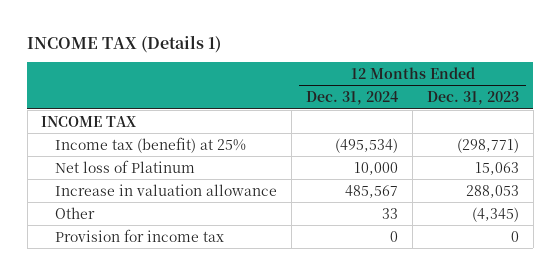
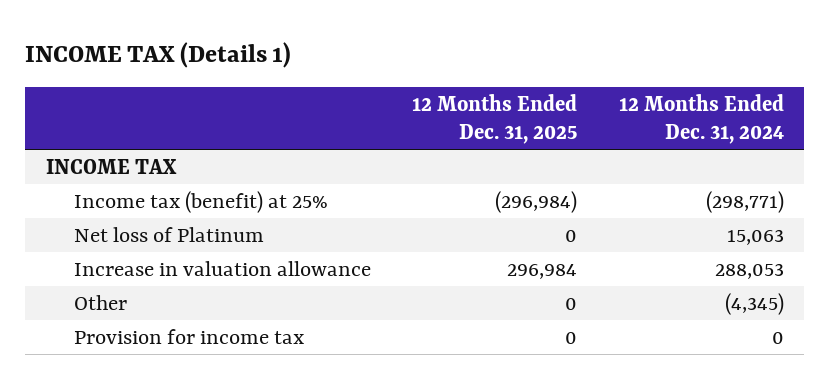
- | 12 Months Ended Dec. 31, 2024 | 12 Months Ended Dec. 31, 2023
+ | 12 Months Ended Dec. 31, 2025 | 12 Months Ended Dec. 31, 2024
- Income tax (benefit) at 25% | (495,534) | (298,771)
- Net loss of Platinum | 10,000 | 15,063
- Increase in valuation allowance | 485,567 | 288,053
- Other | 33 | (4,345)
+ Income tax (benefit) at 25% | (296,984) | (298,771)
+ Net loss of Platinum | 0 | 15,063
+ Increase in valuation allowance | 296,984 | 288,053
+ Other | 0 | (4,345)

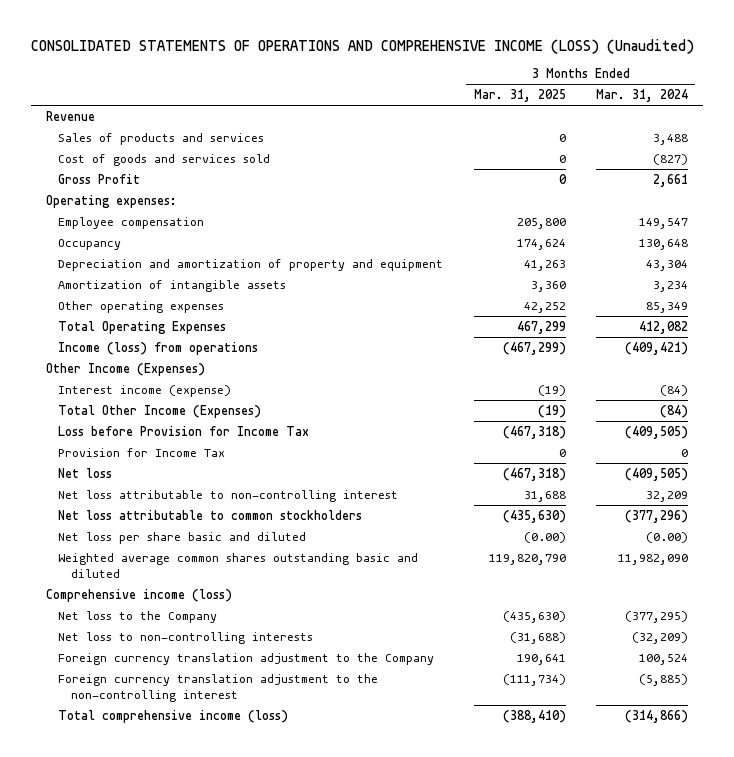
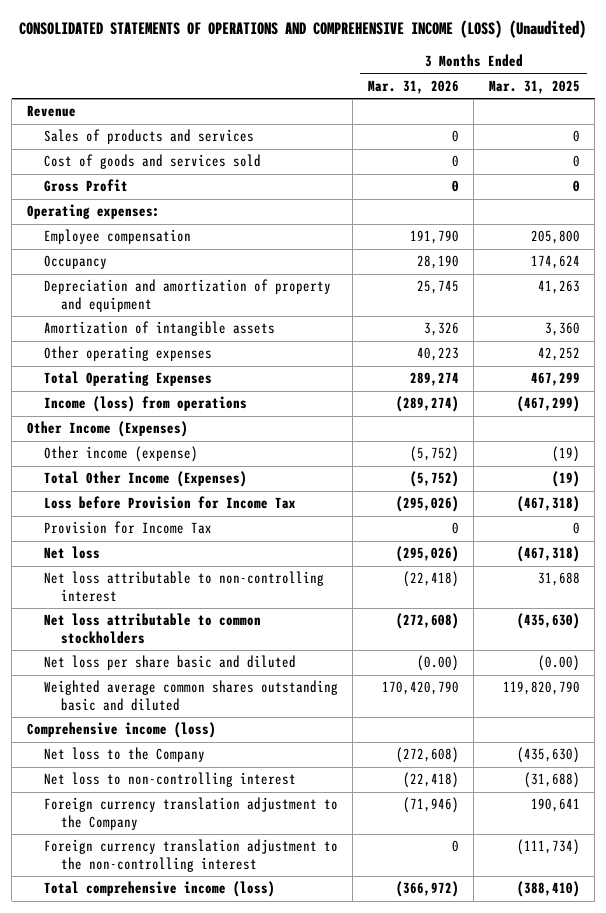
- | 3 Months Ended Mar. 31, 2025 | 3 Months Ended Mar. 31, 2024
+ | 3 Months Ended Mar. 31, 2026 | 3 Months Ended Mar. 31, 2025
- Interest income (expense) | (19) | (84)
+ Other income (expense) | (5,752) | (19)
- Net loss to non-controlling interests | (31,688) | (32,209)
+ Net loss to non-controlling interest | (22,418) | (31,688)

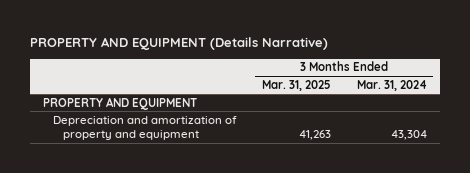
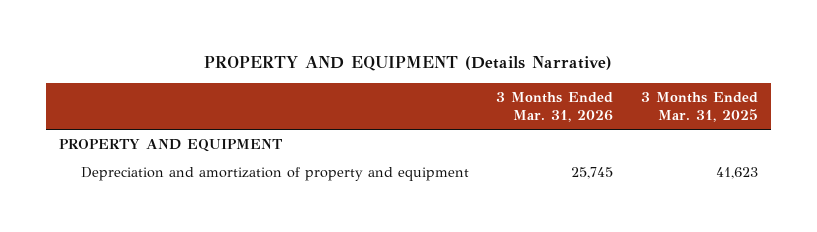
- | 3 Months Ended Mar. 31, 2025 | 3 Months Ended Mar. 31, 2024
+ | 3 Months Ended Mar. 31, 2026 | 3 Months Ended Mar. 31, 2025
- Depreciation and amortization of property and equipment | 41,263 | 43,304
+ Depreciation and amortization of property and equipment | 25,745 | 41,623

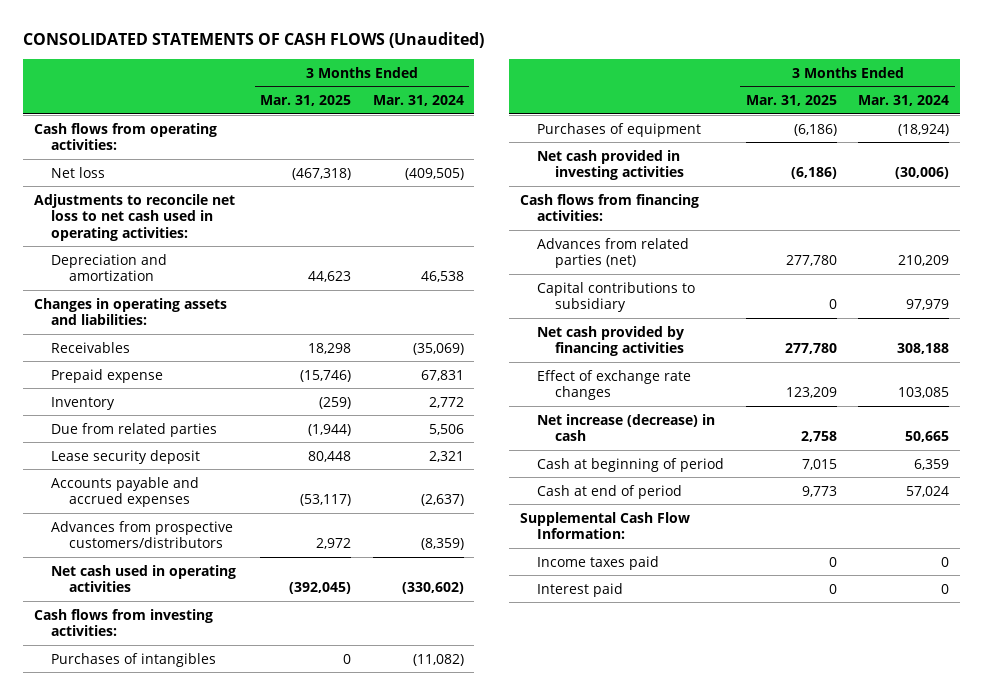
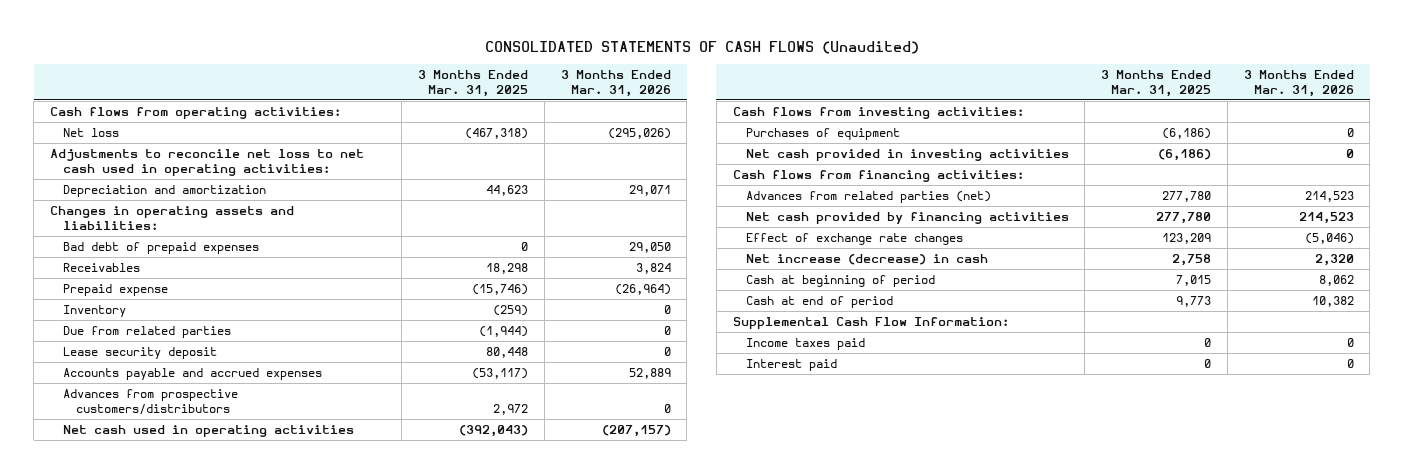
- | 3 Months Ended Mar. 31, 2025 | 3 Months Ended Mar. 31, 2024
+ | 3 Months Ended Mar. 31, 2025 | 3 Months Ended Mar. 31, 2026
+ Bad debt of prepaid expenses | 0 | 29,050
- Net cash used in operating activities | (392,045) | (330,602)
+ Net cash used in operating activities | (392,043) | (207,157)
- Purchases of intangibles | 0 | (11,082)
- Capital contributions to subsidiary | 0 | 97,979

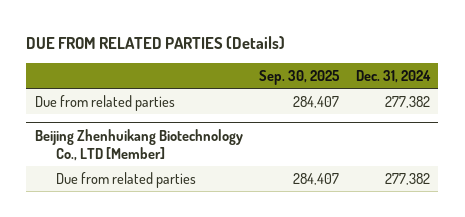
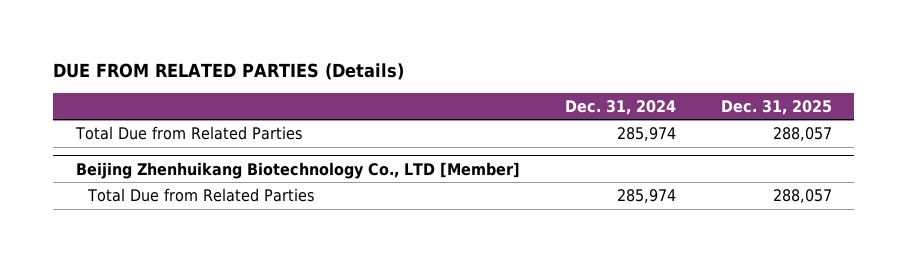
- | Sep. 30, 2025 | Dec. 31, 2024
+ | Dec. 31, 2024 | Dec. 31, 2025
- Due from related parties | 284,407 | 277,382
+ Total Due from Related Parties | 285,974 | 288,057
@ Beijing Zhenhuikang Biotechnology Co., LTD [Member]
- Due from related parties | 284,407 | 277,382
+ Total Due from Related Parties | 285,974 | 288,057

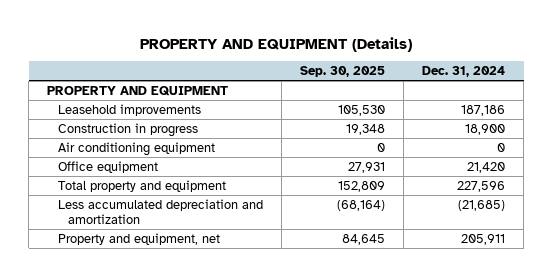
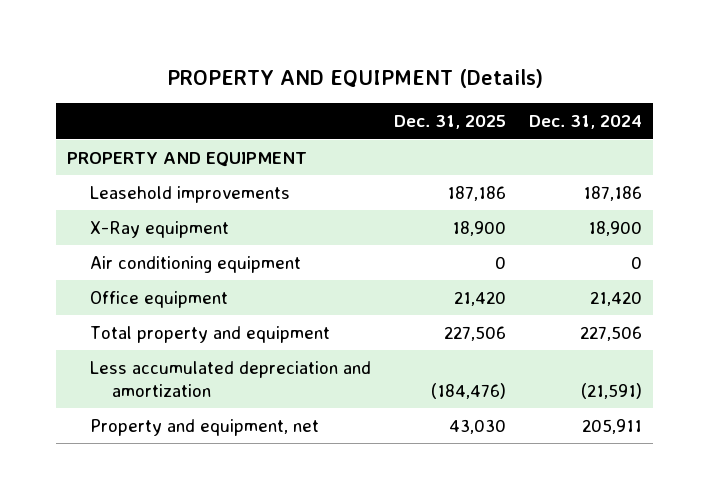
- | Sep. 30, 2025 | Dec. 31, 2024
+ | Dec. 31, 2025 | Dec. 31, 2024
- Construction in progress | 19,348 | 18,900
+ X-Ray equipment | 18,900 | 18,900
- Total property and equipment | 152,809 | 227,596
- Less accumulated depreciation and amortization | (68,164) | (21,685)
+ Total property and equipment | 227,506 | 227,506
+ Less accumulated depreciation and amortization | (184,476) | (21,591)

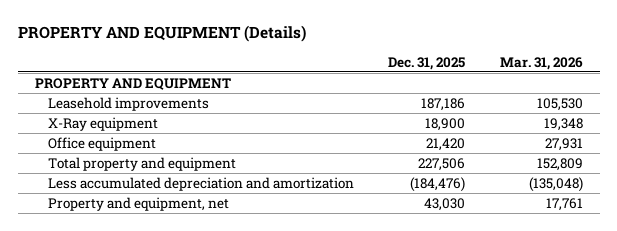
- | Dec. 31, 2025 | Dec. 31, 2024
+ | Dec. 31, 2025 | Mar. 31, 2026
- Air conditioning equipment | 0 | 0

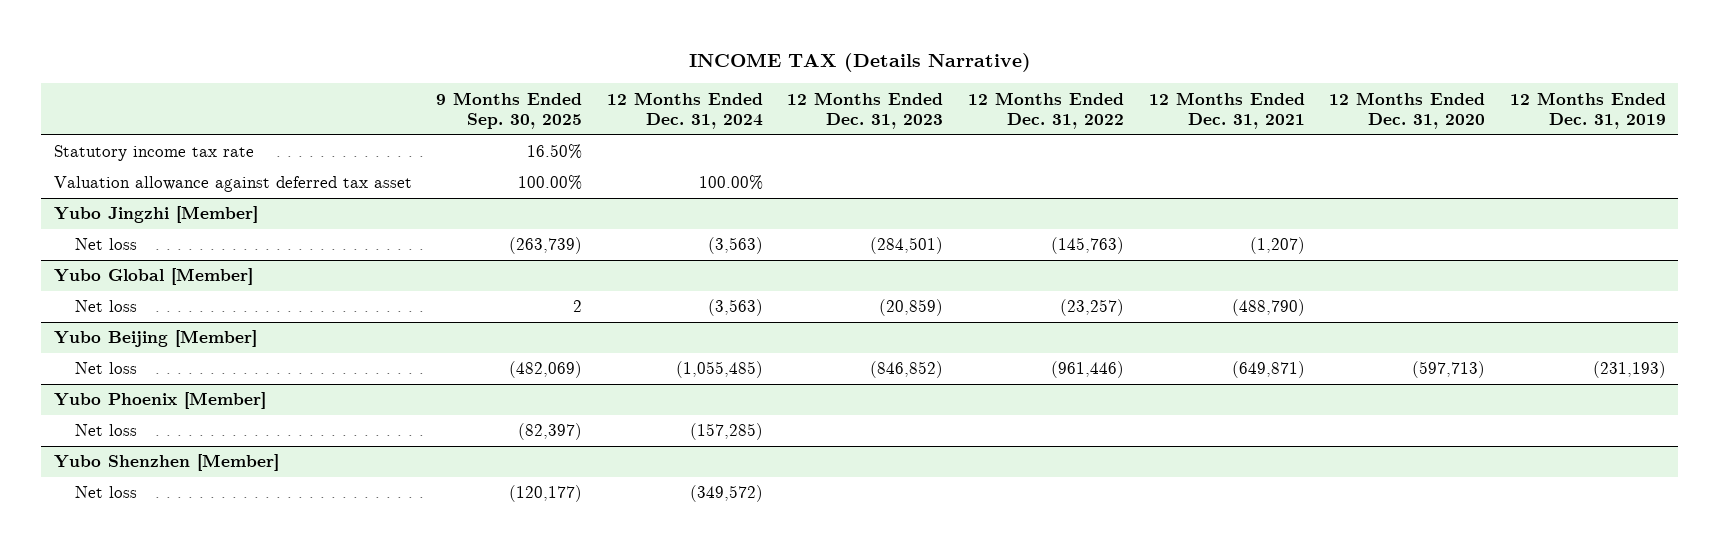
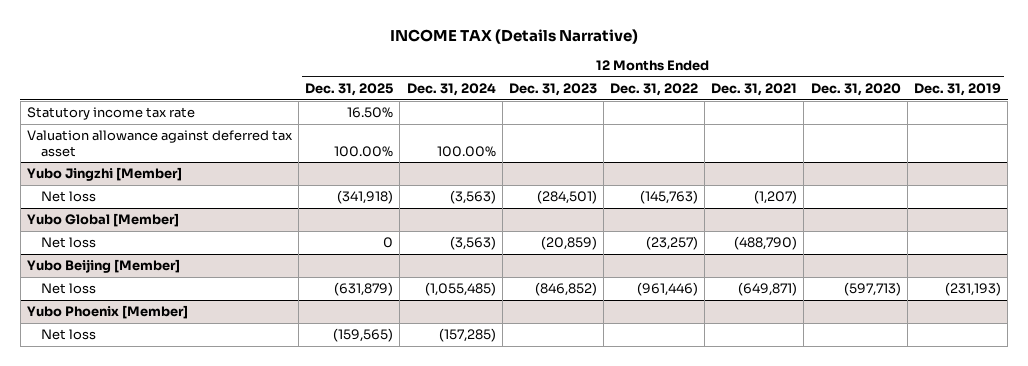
- | 9 Months Ended Sep. 30, 2025 | 12 Months Ended Dec. 31, 2024 | 12 Months Ended Dec. 31, 2023 | 12 Months Ended Dec. 31, 2022 | 12 Months Ended Dec. 31, 2021 | 12 Months Ended Dec. 31, 2020 | 12 Months Ended Dec. 31, 2019
+ | 12 Months Ended Dec. 31, 2025 | 12 Months Ended Dec. 31, 2024 | 12 Months Ended Dec. 31, 2023 | 12 Months Ended Dec. 31, 2022 | 12 Months Ended Dec. 31, 2021 | 12 Months Ended Dec. 31, 2020 | 12 Months Ended Dec. 31, 2019
- Yubo Shenzhen [Member]
- Net loss | (120,177) | (349,572) | | | | |

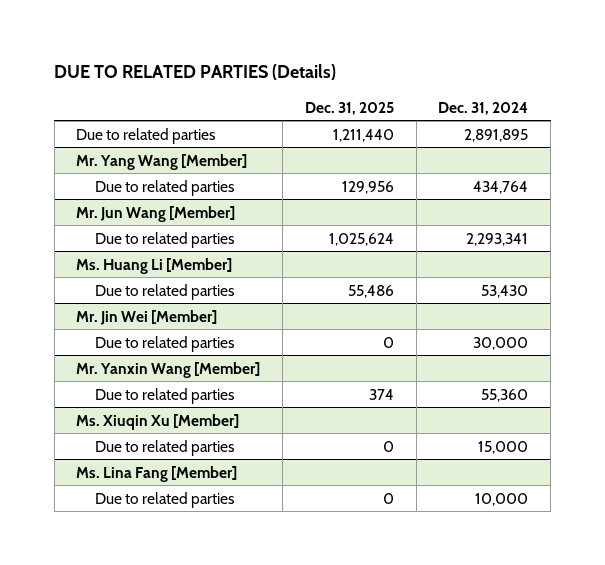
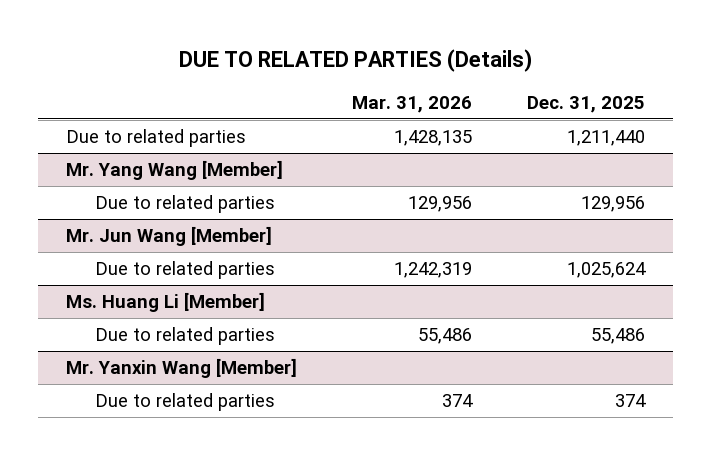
- | Dec. 31, 2025 | Dec. 31, 2024
+ | Mar. 31, 2026 | Dec. 31, 2025
- Mr. Jin Wei [Member]
- Due to related parties | 0 | 30,000
- Ms. Xiuqin Xu [Member]
- Due to related parties | 0 | 15,000
- Ms. Lina Fang [Member]
- Due to related parties | 0 | 10,000

